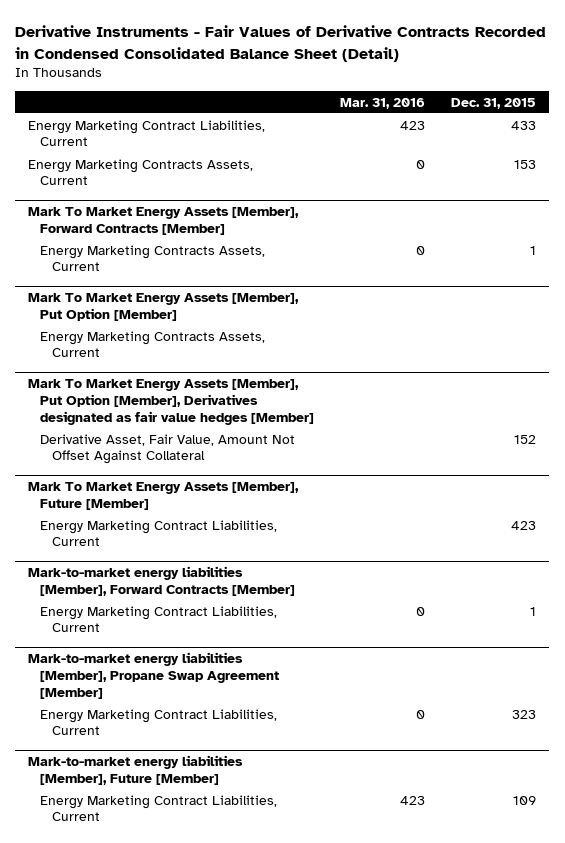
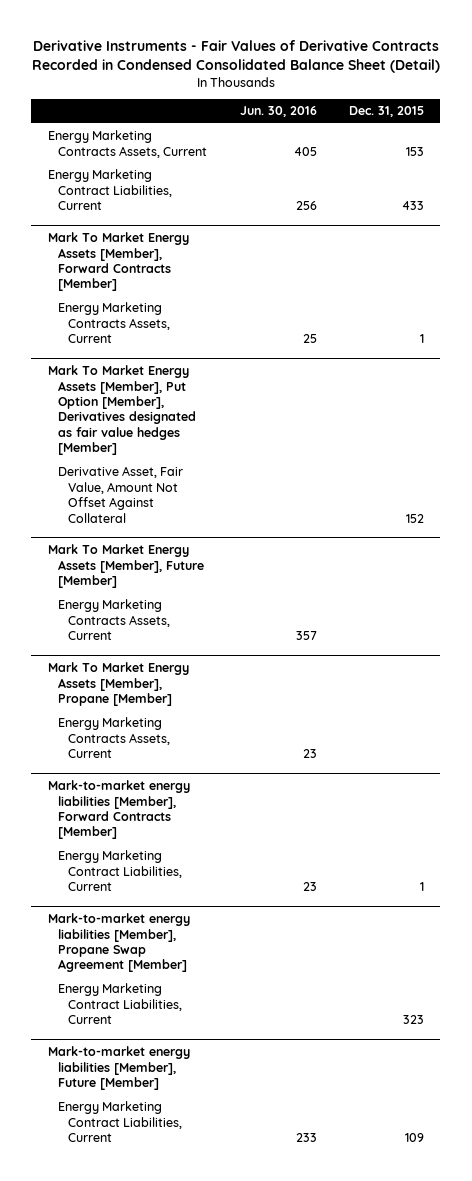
- | Mar. 31, 2016 | Dec. 31, 2015
+ | Jun. 30, 2016 | Dec. 31, 2015
moved down: Energy Marketing Contract Liabilities, Current | 256 | 433
- Mark To Market Energy Assets [Member], Put Option [Member]
- Energy Marketing Contracts Assets, Current
@ Mark To Market Energy Assets [Member], Future [Member]
- Energy Marketing Contract Liabilities, Current | | 423
+ Energy Marketing Contracts Assets, Current | 357 |
+ Mark To Market Energy Assets [Member], Propane [Member]
+ Energy Marketing Contracts Assets, Current | 23 |

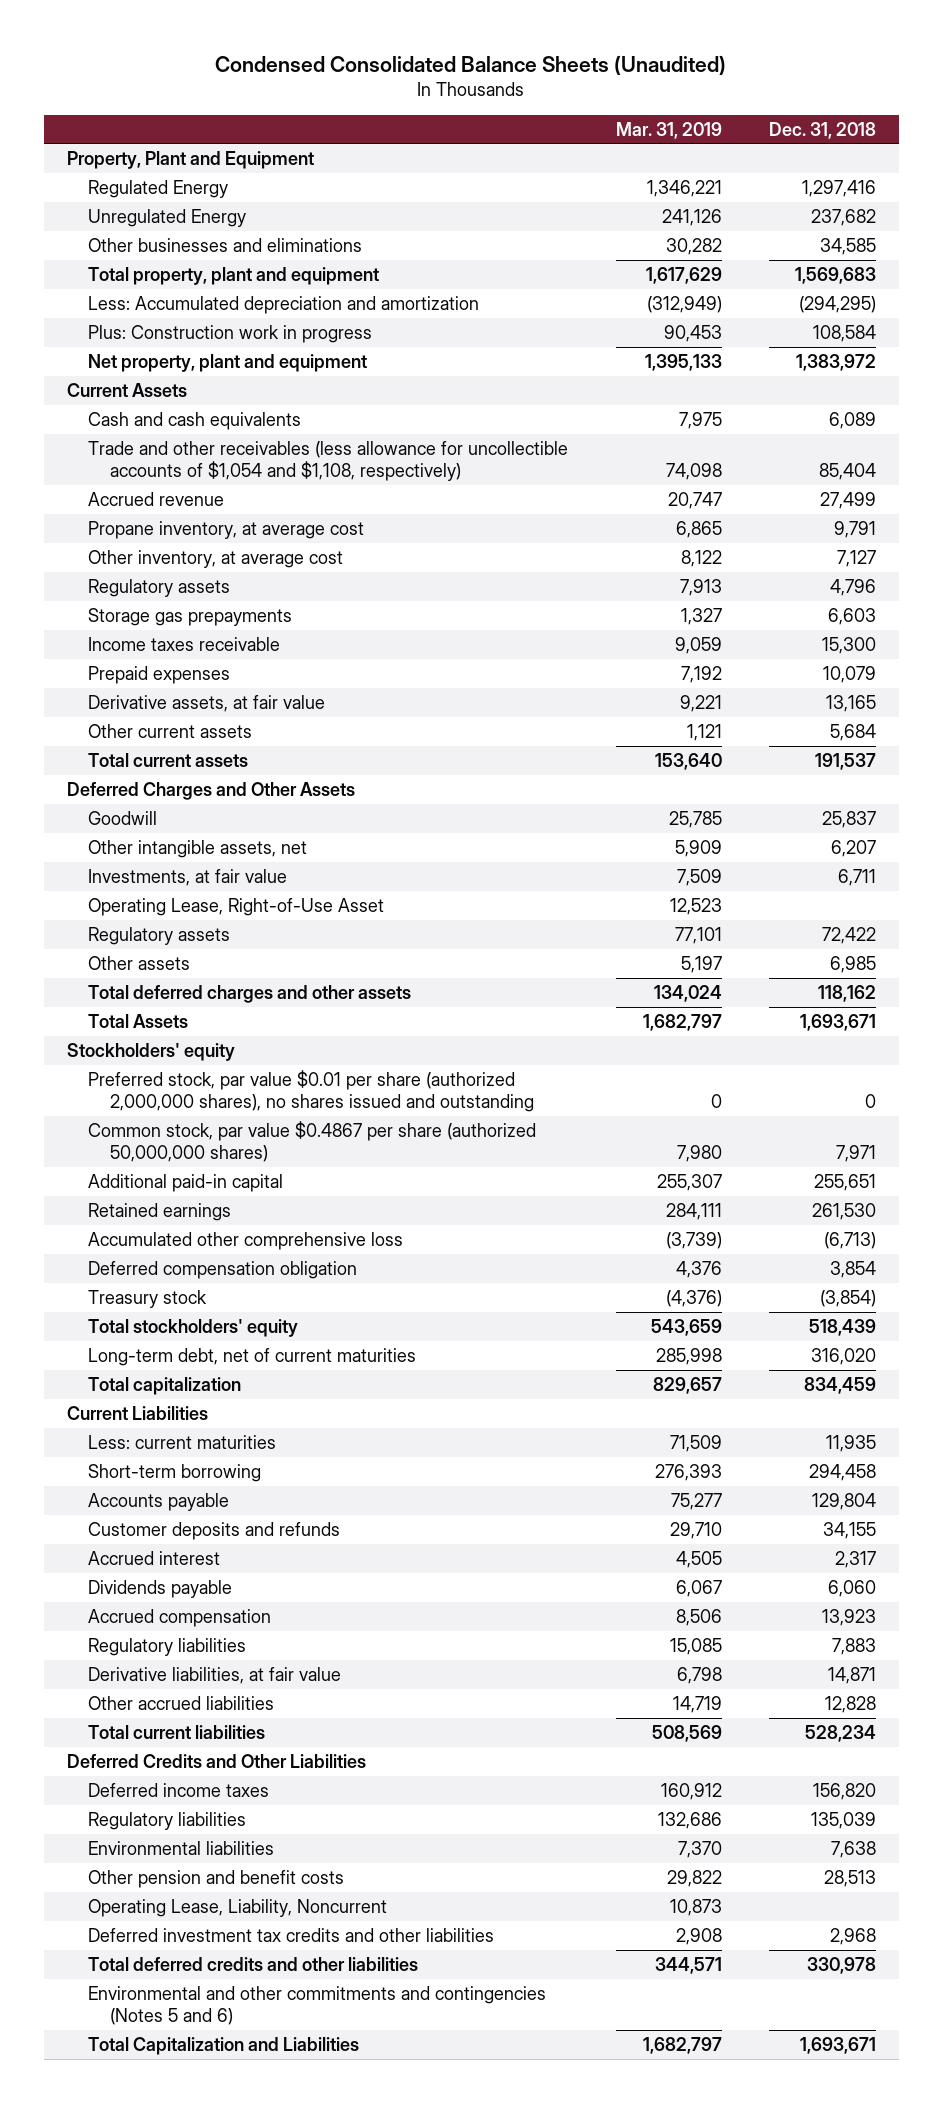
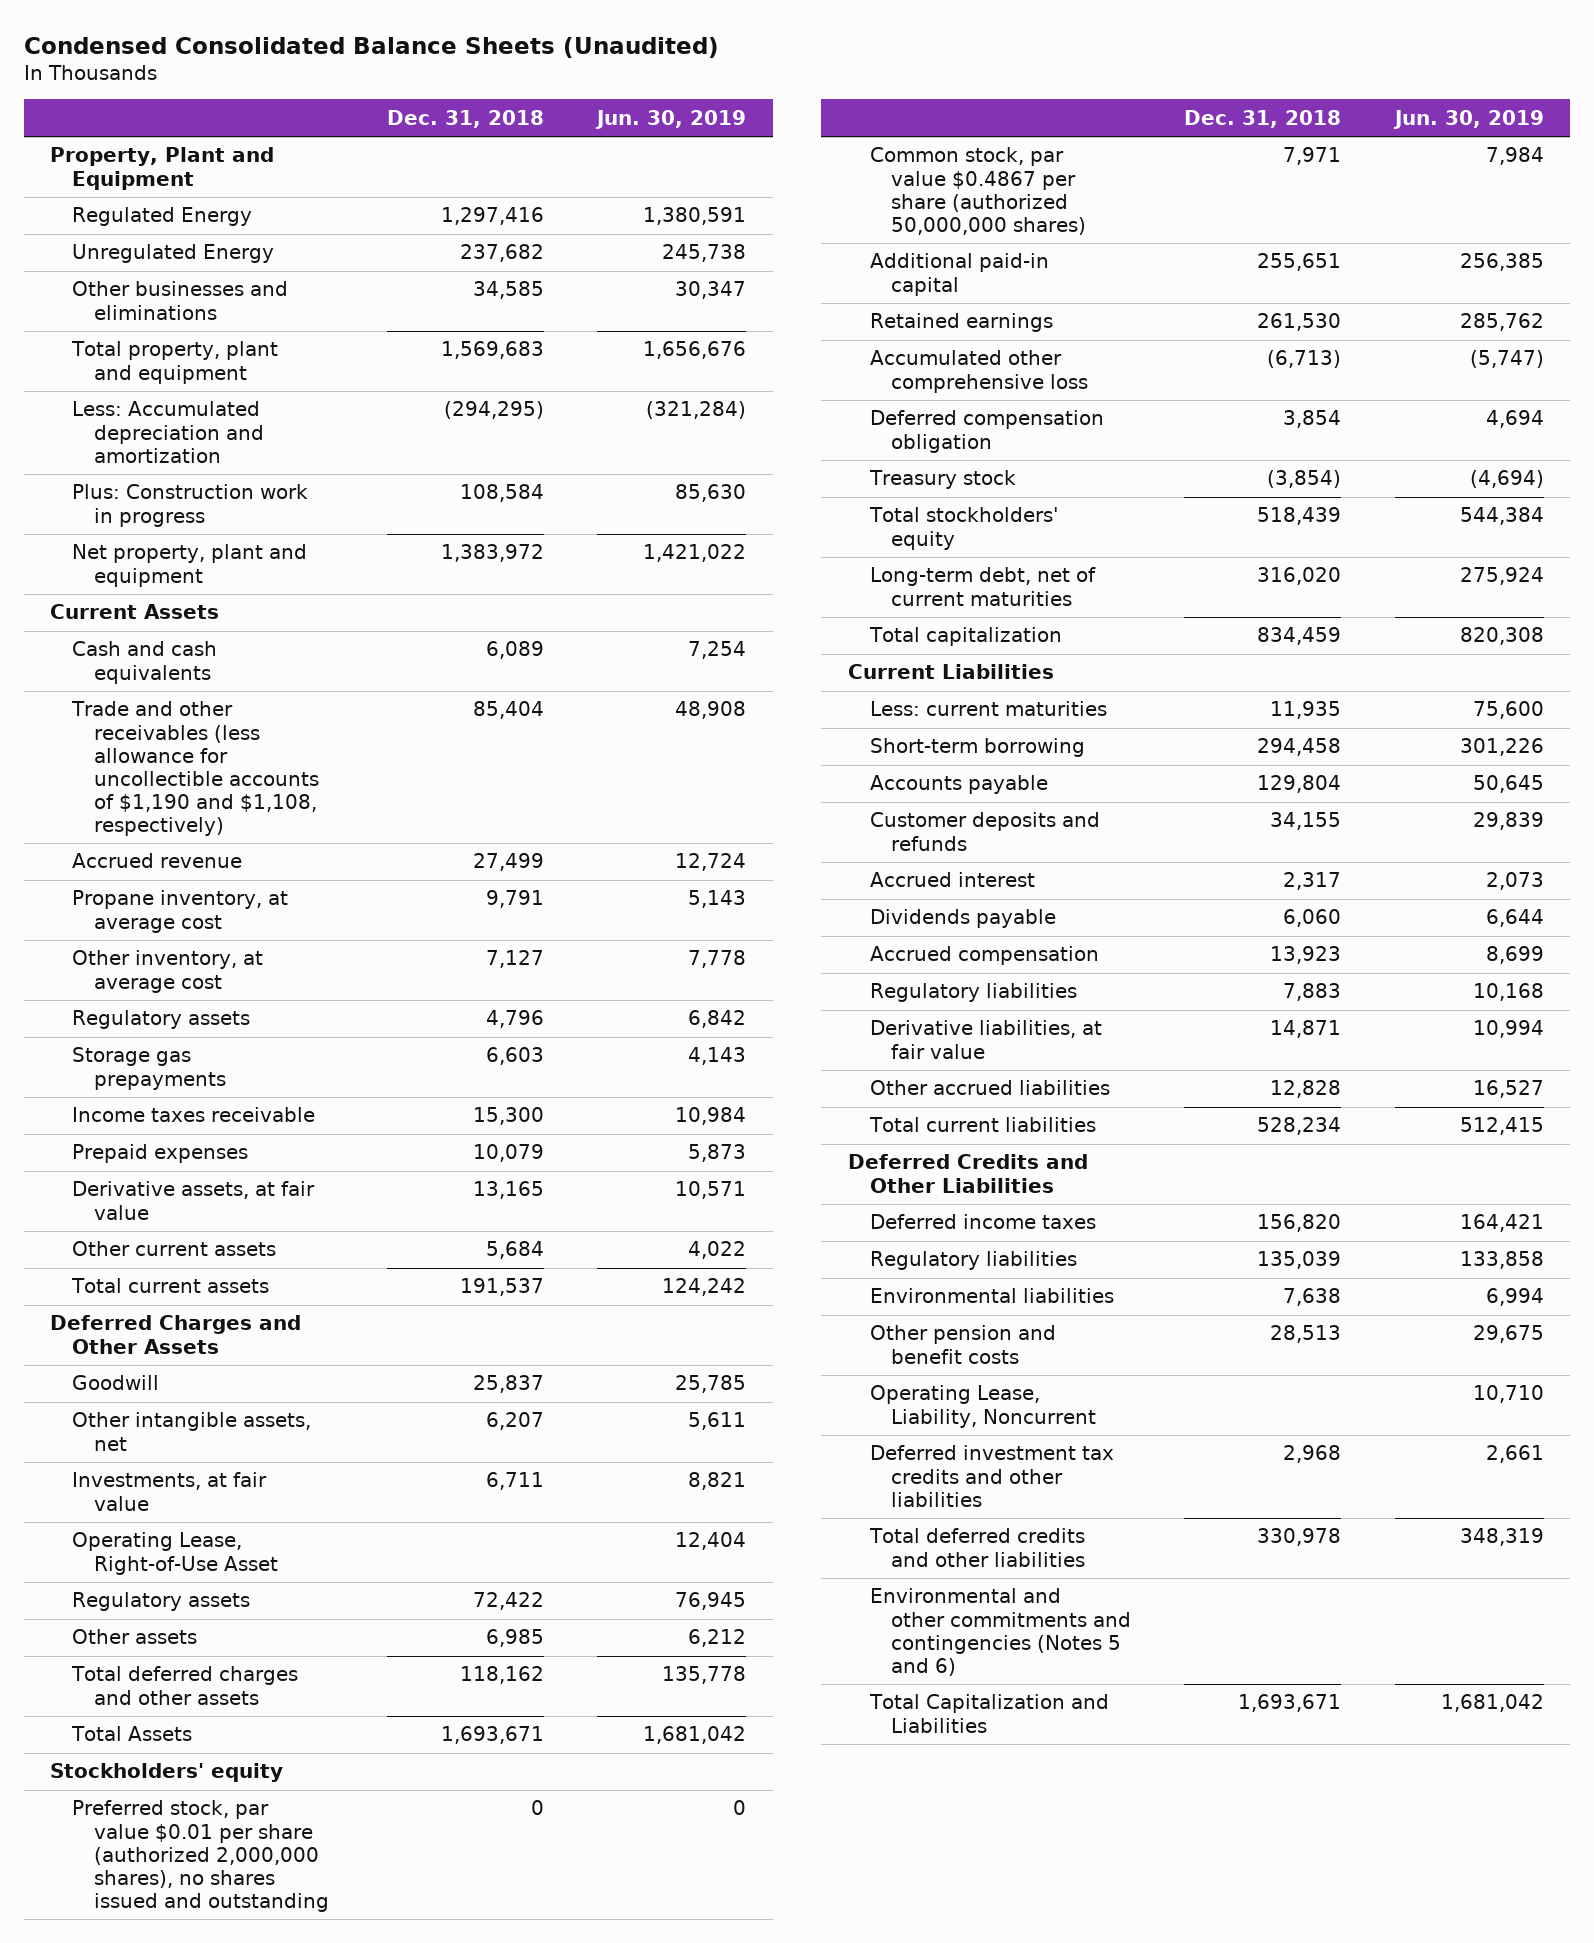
- | Mar. 31, 2019 | Dec. 31, 2018
+ | Dec. 31, 2018 | Jun. 30, 2019
- Trade and other receivables (less allowance for uncollectible accounts of $1,054 and $1,108, respectively) | 74,098 | 85,404
+ Trade and other receivables (less allowance for uncollectible accounts of $1,190 and $1,108, respectively) | 85,404 | 48,908

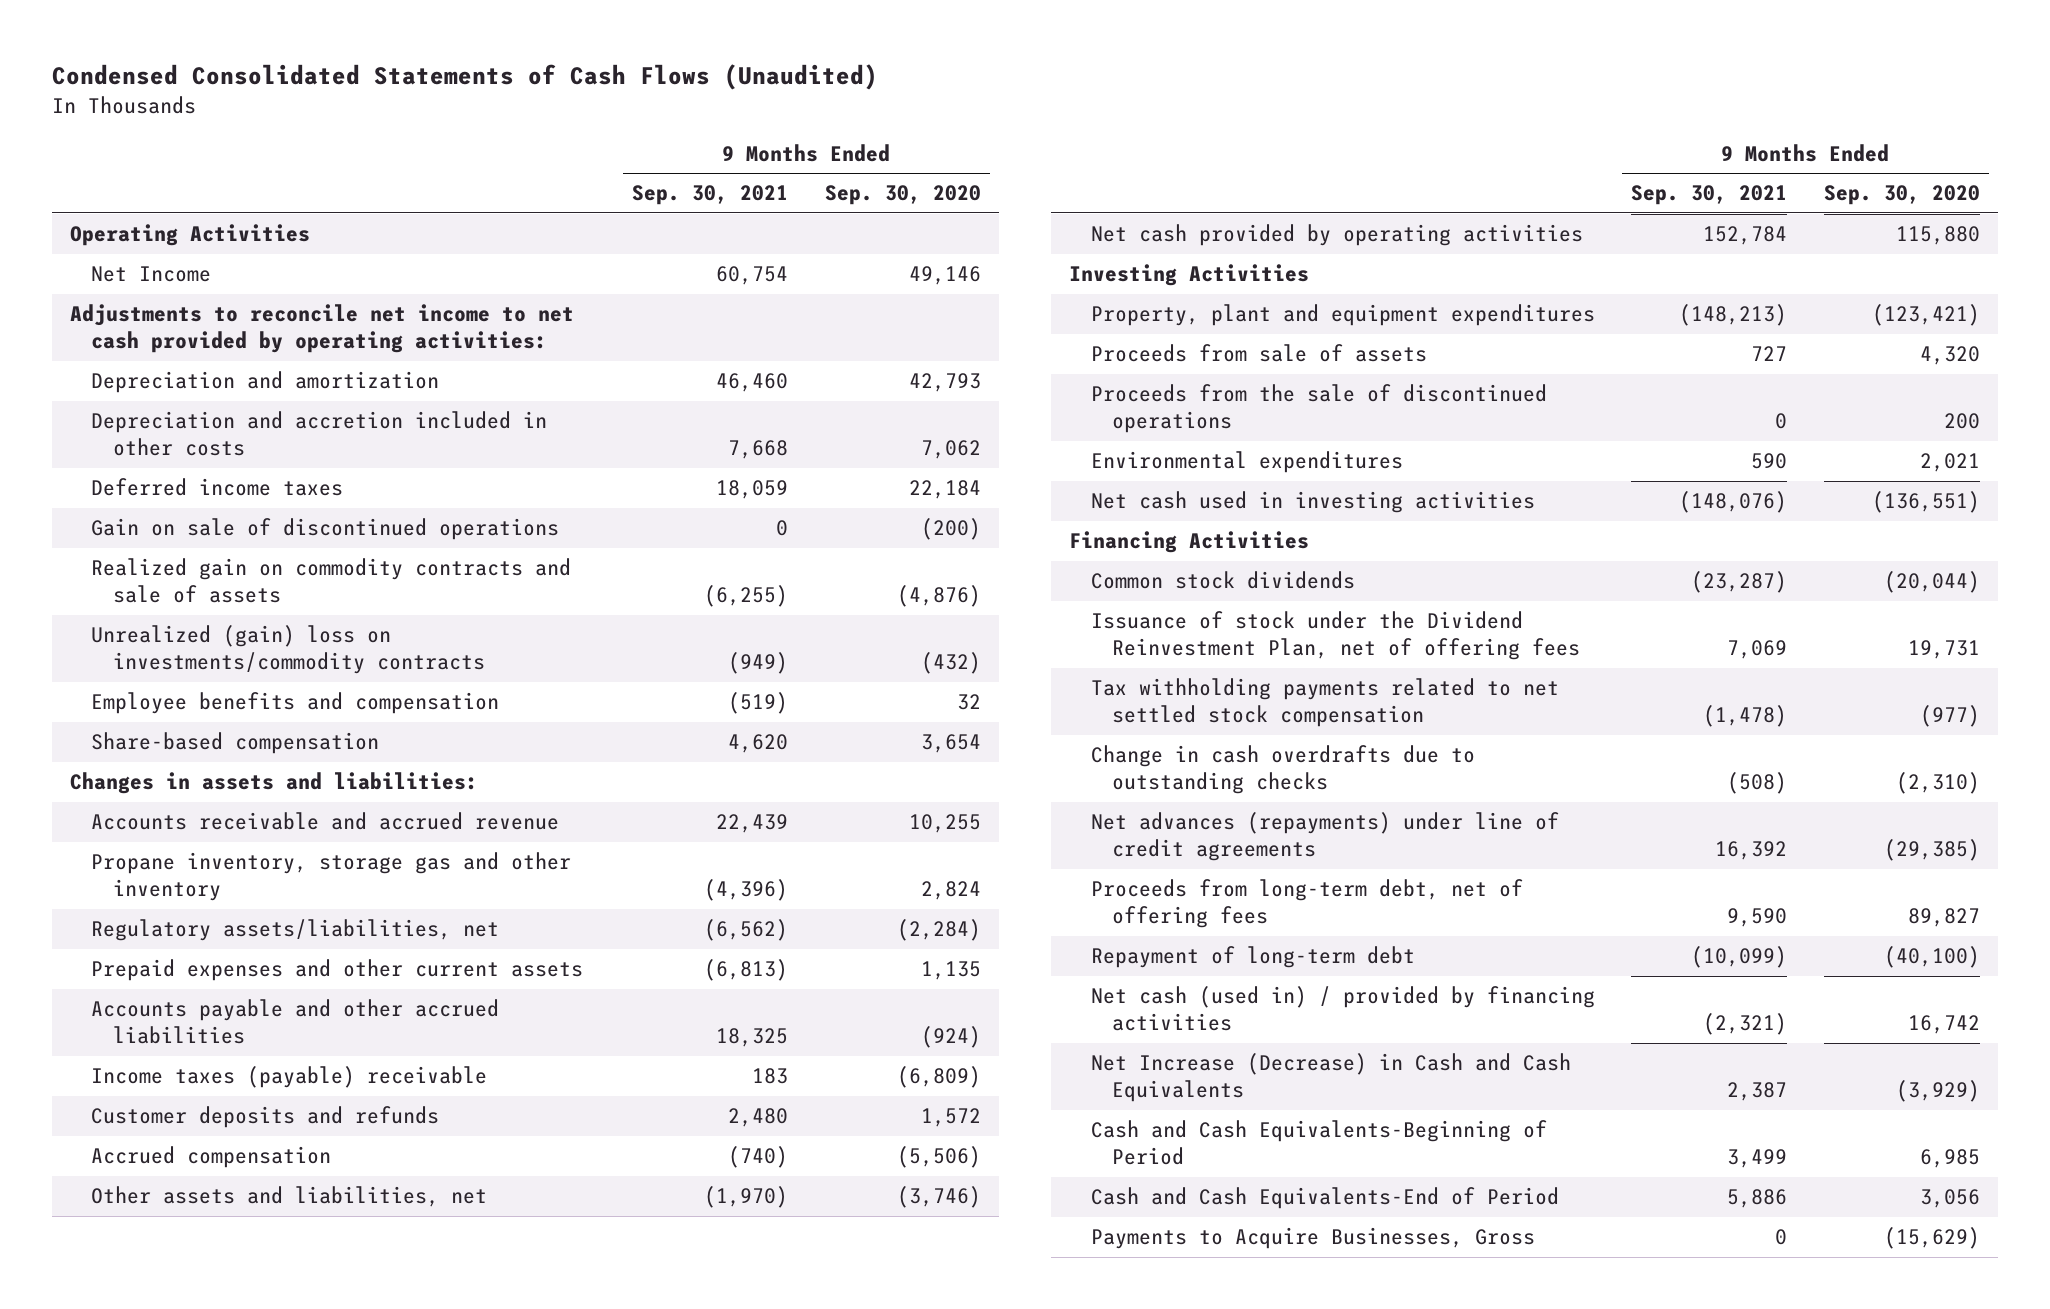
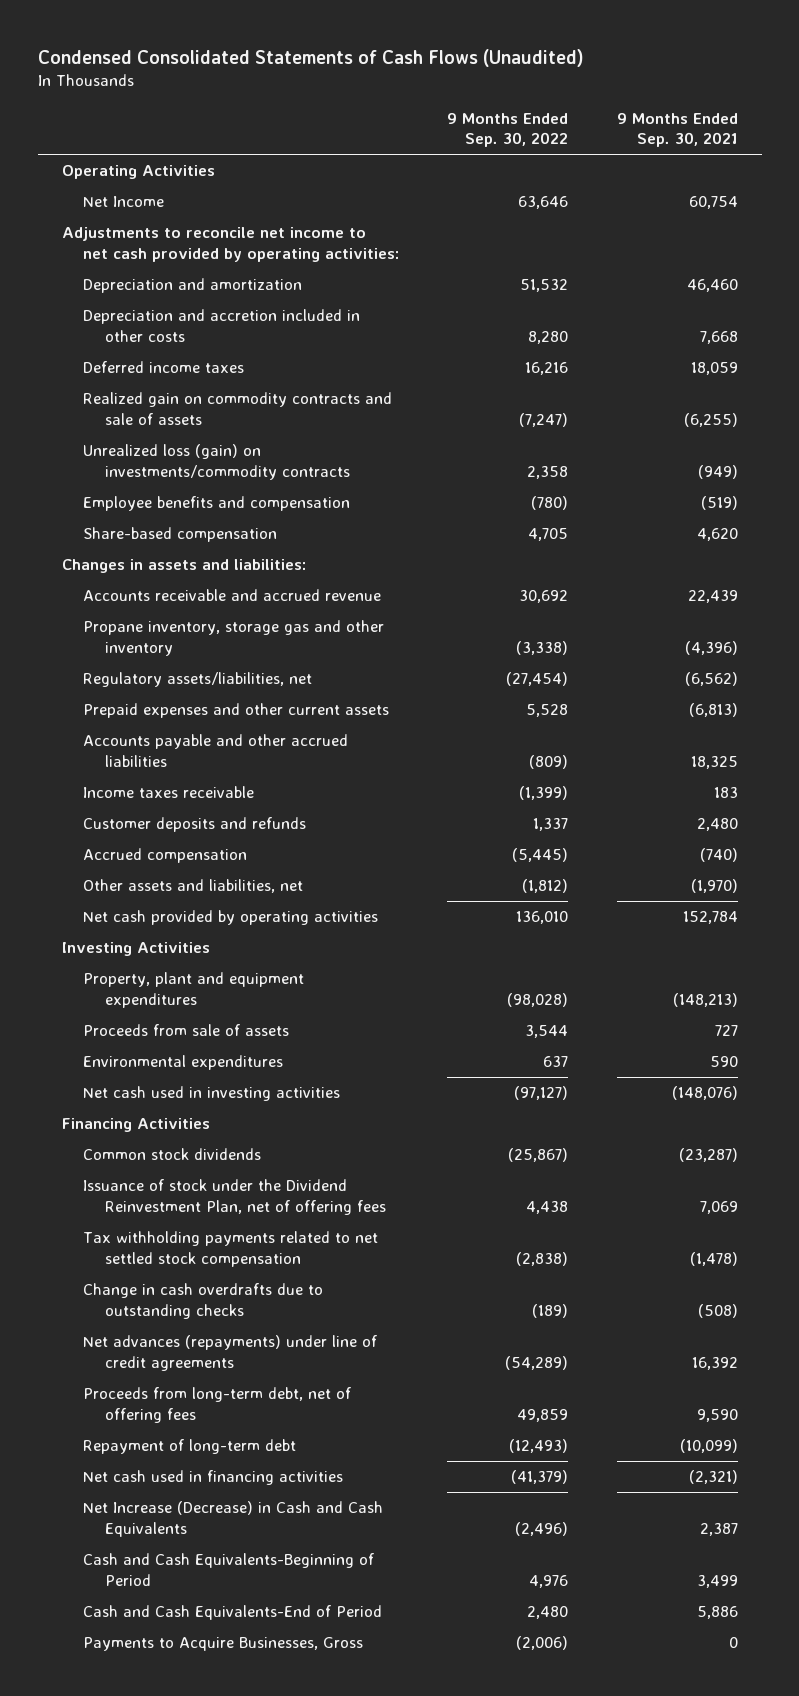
- | 9 Months Ended Sep. 30, 2021 | 9 Months Ended Sep. 30, 2020
+ | 9 Months Ended Sep. 30, 2022 | 9 Months Ended Sep. 30, 2021
- Gain on sale of discontinued operations | 0 | (200)
- Unrealized (gain) loss on investments/commodity contracts | (949) | (432)
+ Unrealized loss (gain) on investments/commodity contracts | 2,358 | (949)
- Income taxes (payable) receivable | 183 | (6,809)
+ Income taxes receivable | (1,399) | 183
- Proceeds from the sale of discontinued operations | 0 | 200
- Net cash (used in) / provided by financing activities | (2,321) | 16,742
+ Net cash used in financing activities | (41,379) | (2,321)

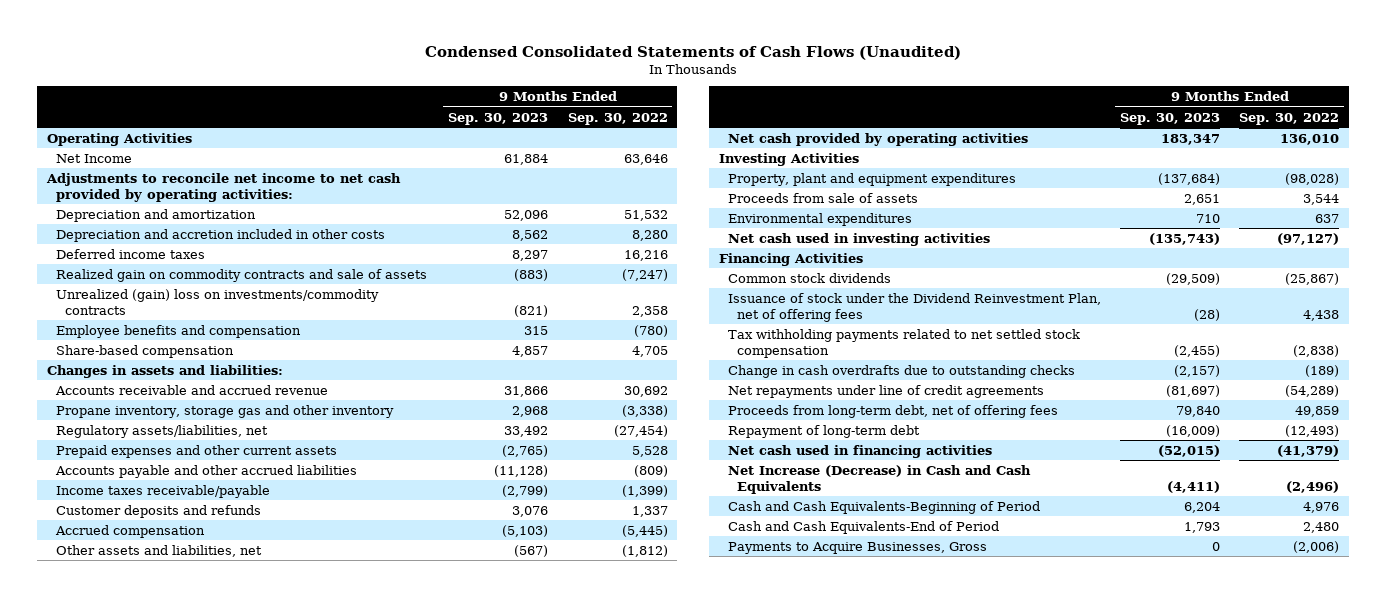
- | 9 Months Ended Sep. 30, 2022 | 9 Months Ended Sep. 30, 2021
+ | 9 Months Ended Sep. 30, 2023 | 9 Months Ended Sep. 30, 2022
- Unrealized loss (gain) on investments/commodity contracts | 2,358 | (949)
+ Unrealized (gain) loss on investments/commodity contracts | (821) | 2,358
- Income taxes receivable | (1,399) | 183
+ Income taxes receivable/payable | (2,799) | (1,399)
- Net advances (repayments) under line of credit agreements | (54,289) | 16,392
+ Net repayments under line of credit agreements | (81,697) | (54,289)

